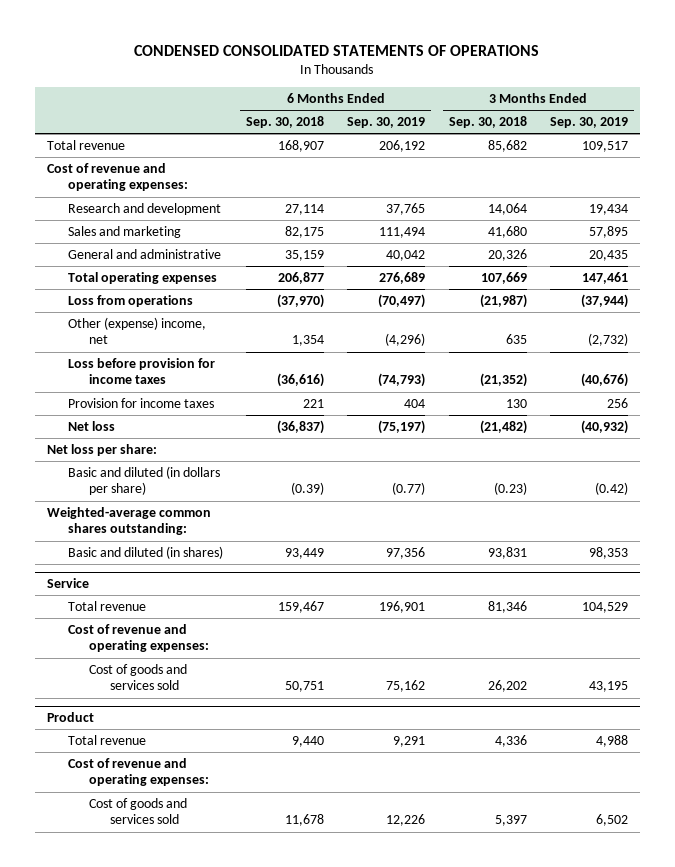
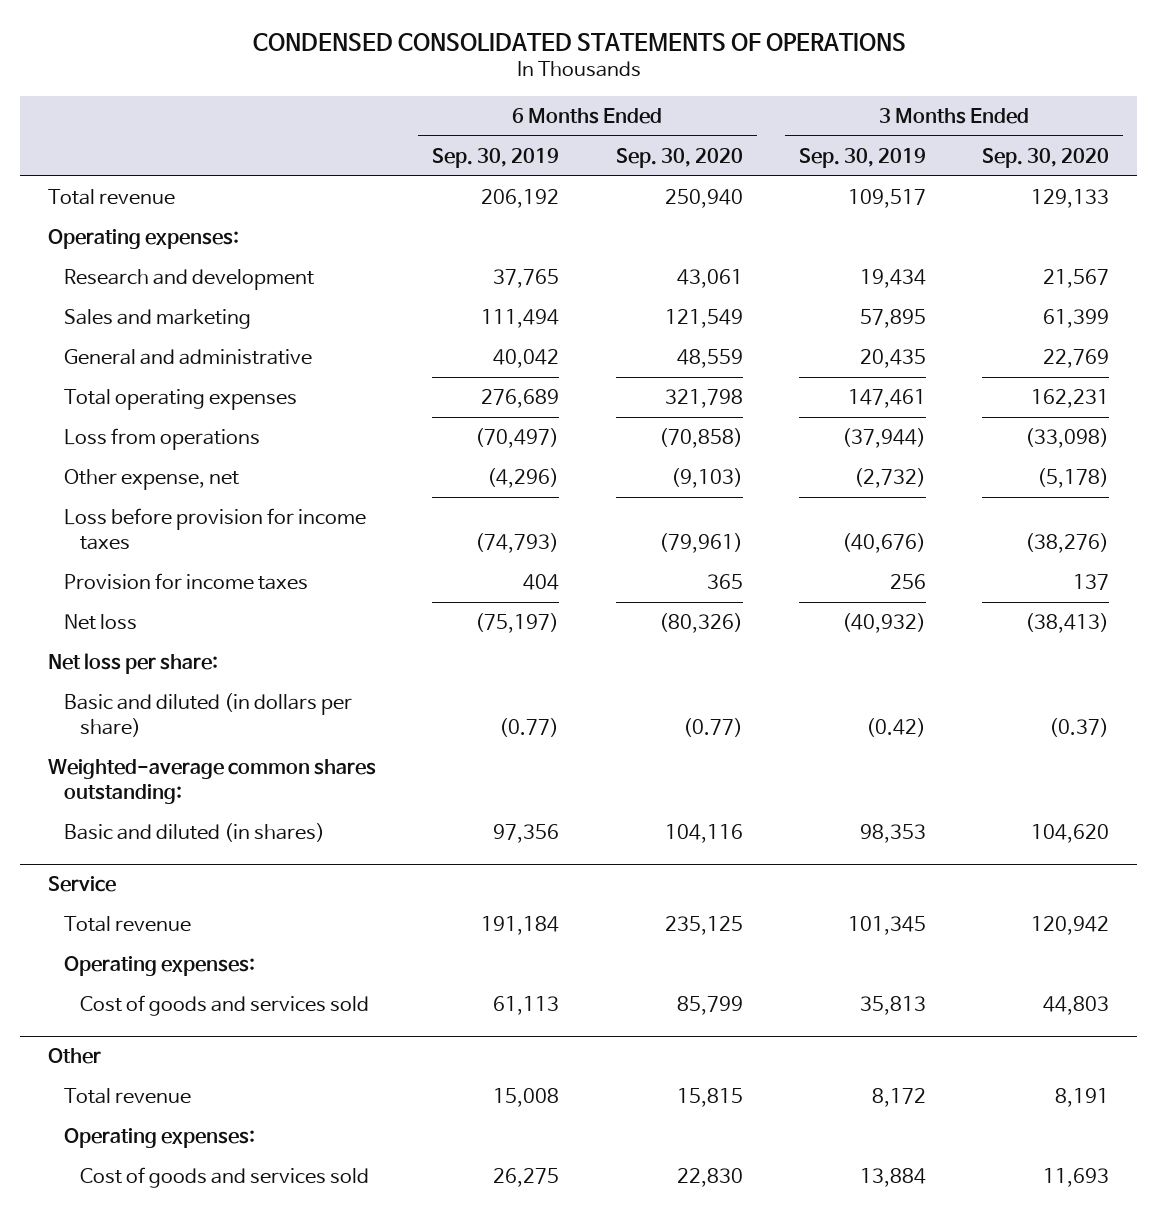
- | 6 Months Ended Sep. 30, 2018 | 6 Months Ended Sep. 30, 2019 | 3 Months Ended Sep. 30, 2018 | 3 Months Ended Sep. 30, 2019
+ | 6 Months Ended Sep. 30, 2019 | 6 Months Ended Sep. 30, 2020 | 3 Months Ended Sep. 30, 2019 | 3 Months Ended Sep. 30, 2020
- Cost of revenue and operating expenses:
+ Operating expenses:
- Other (expense) income, net | 1,354 | (4,296) | 635 | (2,732)
+ Other expense, net | (4,296) | (9,103) | (2,732) | (5,178)
@ Service
- Total revenue | 159,467 | 196,901 | 81,346 | 104,529
- Cost of revenue and operating expenses:
- Cost of goods and services sold | 50,751 | 75,162 | 26,202 | 43,195
- Product
- Total revenue | 9,440 | 9,291 | 4,336 | 4,988
- Cost of revenue and operating expenses:
- Cost of goods and services sold | 11,678 | 12,226 | 5,397 | 6,502
@ Service
+ Total revenue | 191,184 | 235,125 | 101,345 | 120,942
+ Operating expenses:
+ Cost of goods and services sold | 61,113 | 85,799 | 35,813 | 44,803
+ Other
+ Total revenue | 15,008 | 15,815 | 8,172 | 8,191
+ Operating expenses:
+ Cost of goods and services sold | 26,275 | 22,830 | 13,884 | 11,693

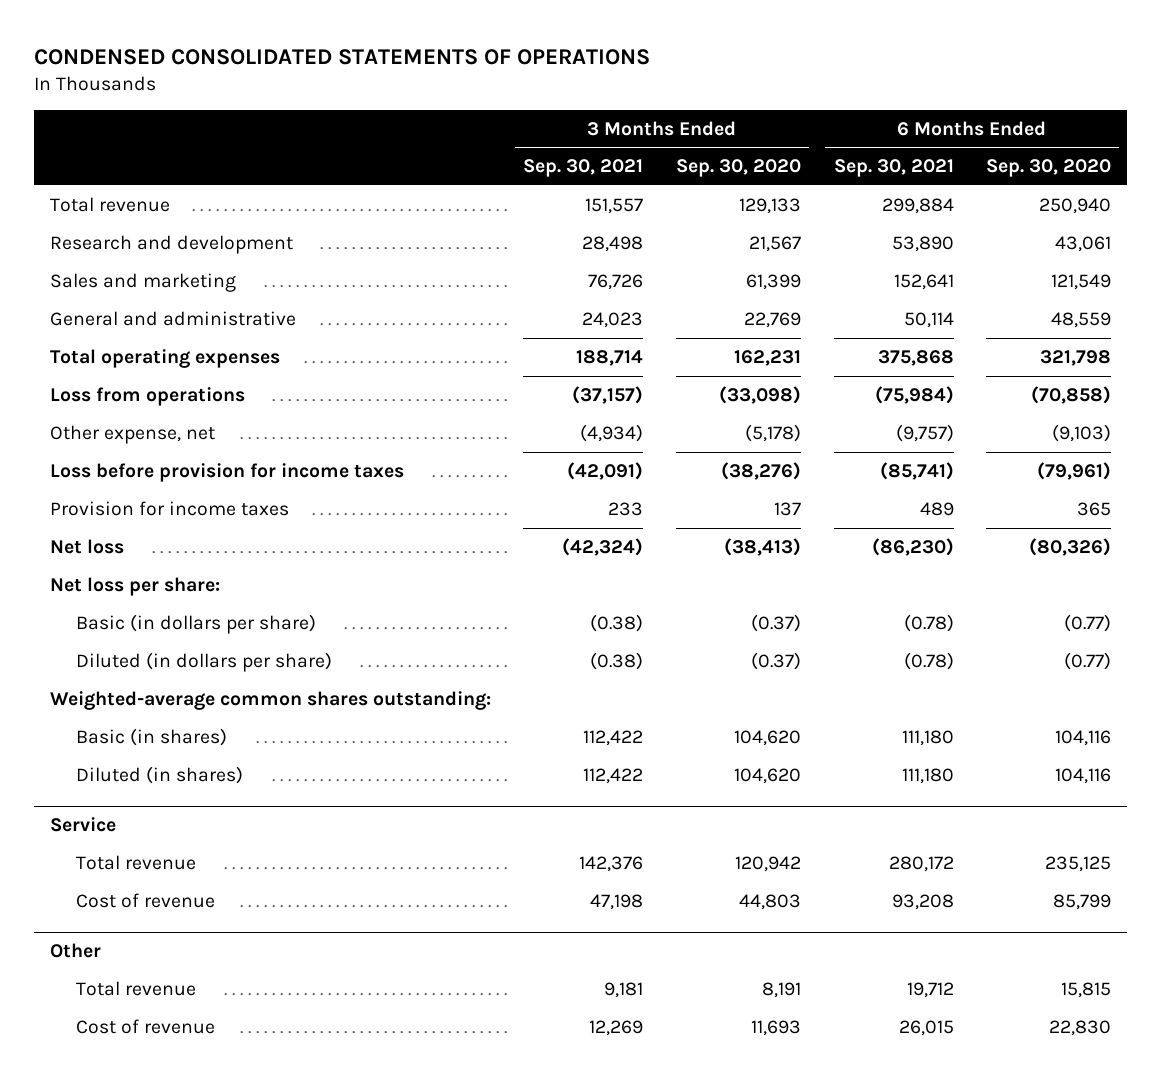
- | 6 Months Ended Sep. 30, 2019 | 6 Months Ended Sep. 30, 2020 | 3 Months Ended Sep. 30, 2019 | 3 Months Ended Sep. 30, 2020
+ | 3 Months Ended Sep. 30, 2021 | 3 Months Ended Sep. 30, 2020 | 6 Months Ended Sep. 30, 2021 | 6 Months Ended Sep. 30, 2020
- Operating expenses:
- Basic and diluted (in dollars per share) | (0.77) | (0.77) | (0.42) | (0.37)
+ Basic (in dollars per share) | (0.38) | (0.37) | (0.78) | (0.77)
+ Diluted (in dollars per share) | (0.38) | (0.37) | (0.78) | (0.77)
- Basic and diluted (in shares) | 97,356 | 104,116 | 98,353 | 104,620
+ Basic (in shares) | 112,422 | 104,620 | 111,180 | 104,116
+ Diluted (in shares) | 112,422 | 104,620 | 111,180 | 104,116
@ Service
- Operating expenses:
- Cost of goods and services sold | 61,113 | 85,799 | 35,813 | 44,803
+ Cost of revenue | 47,198 | 44,803 | 93,208 | 85,799
@ Other
- Operating expenses:
- Cost of goods and services sold | 26,275 | 22,830 | 13,884 | 11,693
+ Cost of revenue | 12,269 | 11,693 | 26,015 | 22,830

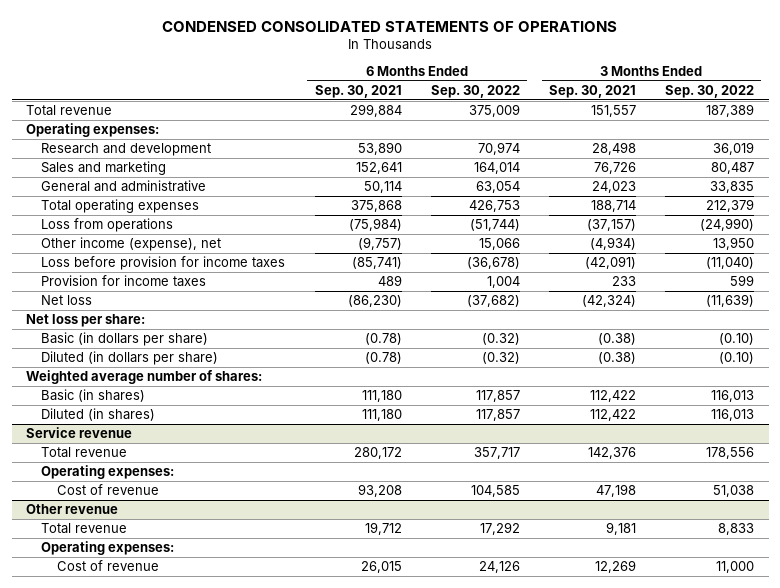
- | 3 Months Ended Sep. 30, 2021 | 3 Months Ended Sep. 30, 2020 | 6 Months Ended Sep. 30, 2021 | 6 Months Ended Sep. 30, 2020
+ | 6 Months Ended Sep. 30, 2021 | 6 Months Ended Sep. 30, 2022 | 3 Months Ended Sep. 30, 2021 | 3 Months Ended Sep. 30, 2022
+ Operating expenses:
- Other expense, net | (4,934) | (5,178) | (9,757) | (9,103)
+ Other income (expense), net | (9,757) | 15,066 | (4,934) | 13,950
- Weighted-average common shares outstanding:
+ Weighted average number of shares:
- Service
+ Service revenue
+ Operating expenses:
- Other
+ Other revenue
+ Operating expenses:

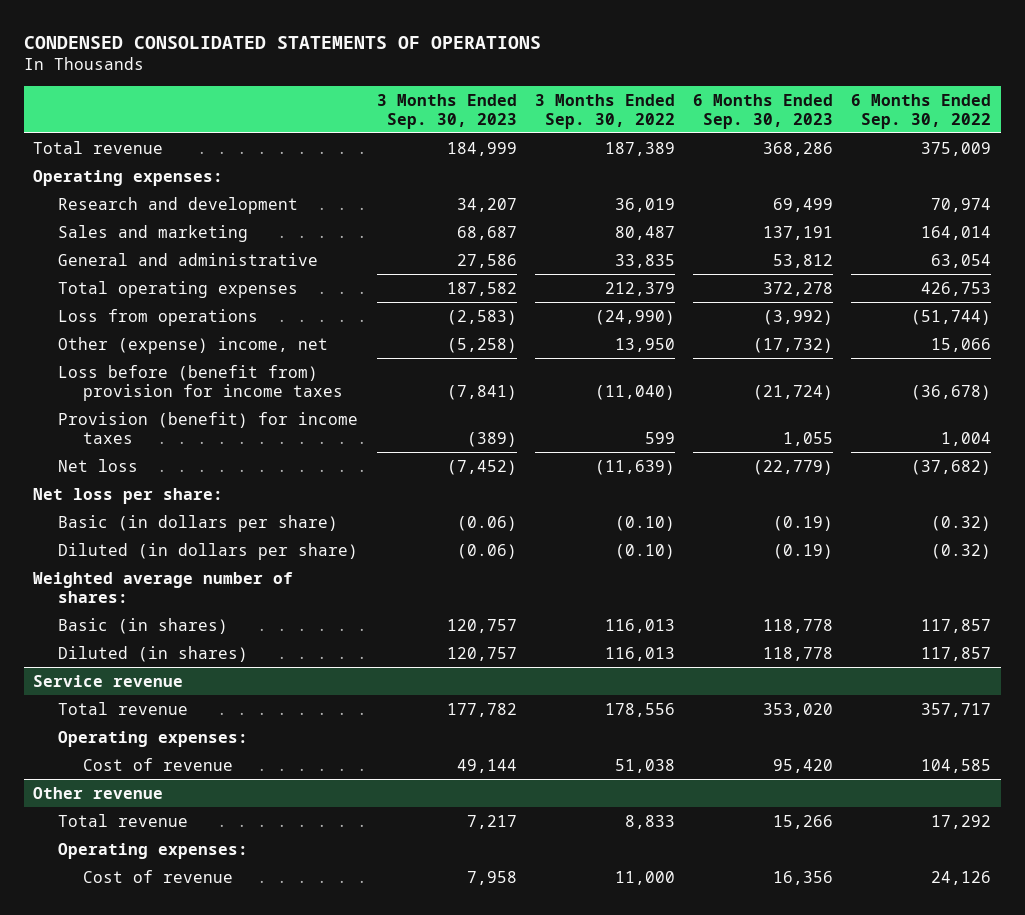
- | 6 Months Ended Sep. 30, 2021 | 6 Months Ended Sep. 30, 2022 | 3 Months Ended Sep. 30, 2021 | 3 Months Ended Sep. 30, 2022
+ | 3 Months Ended Sep. 30, 2023 | 3 Months Ended Sep. 30, 2022 | 6 Months Ended Sep. 30, 2023 | 6 Months Ended Sep. 30, 2022
- Other income (expense), net | (9,757) | 15,066 | (4,934) | 13,950
- Loss before provision for income taxes | (85,741) | (36,678) | (42,091) | (11,040)
- Provision for income taxes | 489 | 1,004 | 233 | 599
+ Other (expense) income, net | (5,258) | 13,950 | (17,732) | 15,066
+ Loss before (benefit from) provision for income taxes | (7,841) | (11,040) | (21,724) | (36,678)
+ Provision (benefit) for income taxes | (389) | 599 | 1,055 | 1,004

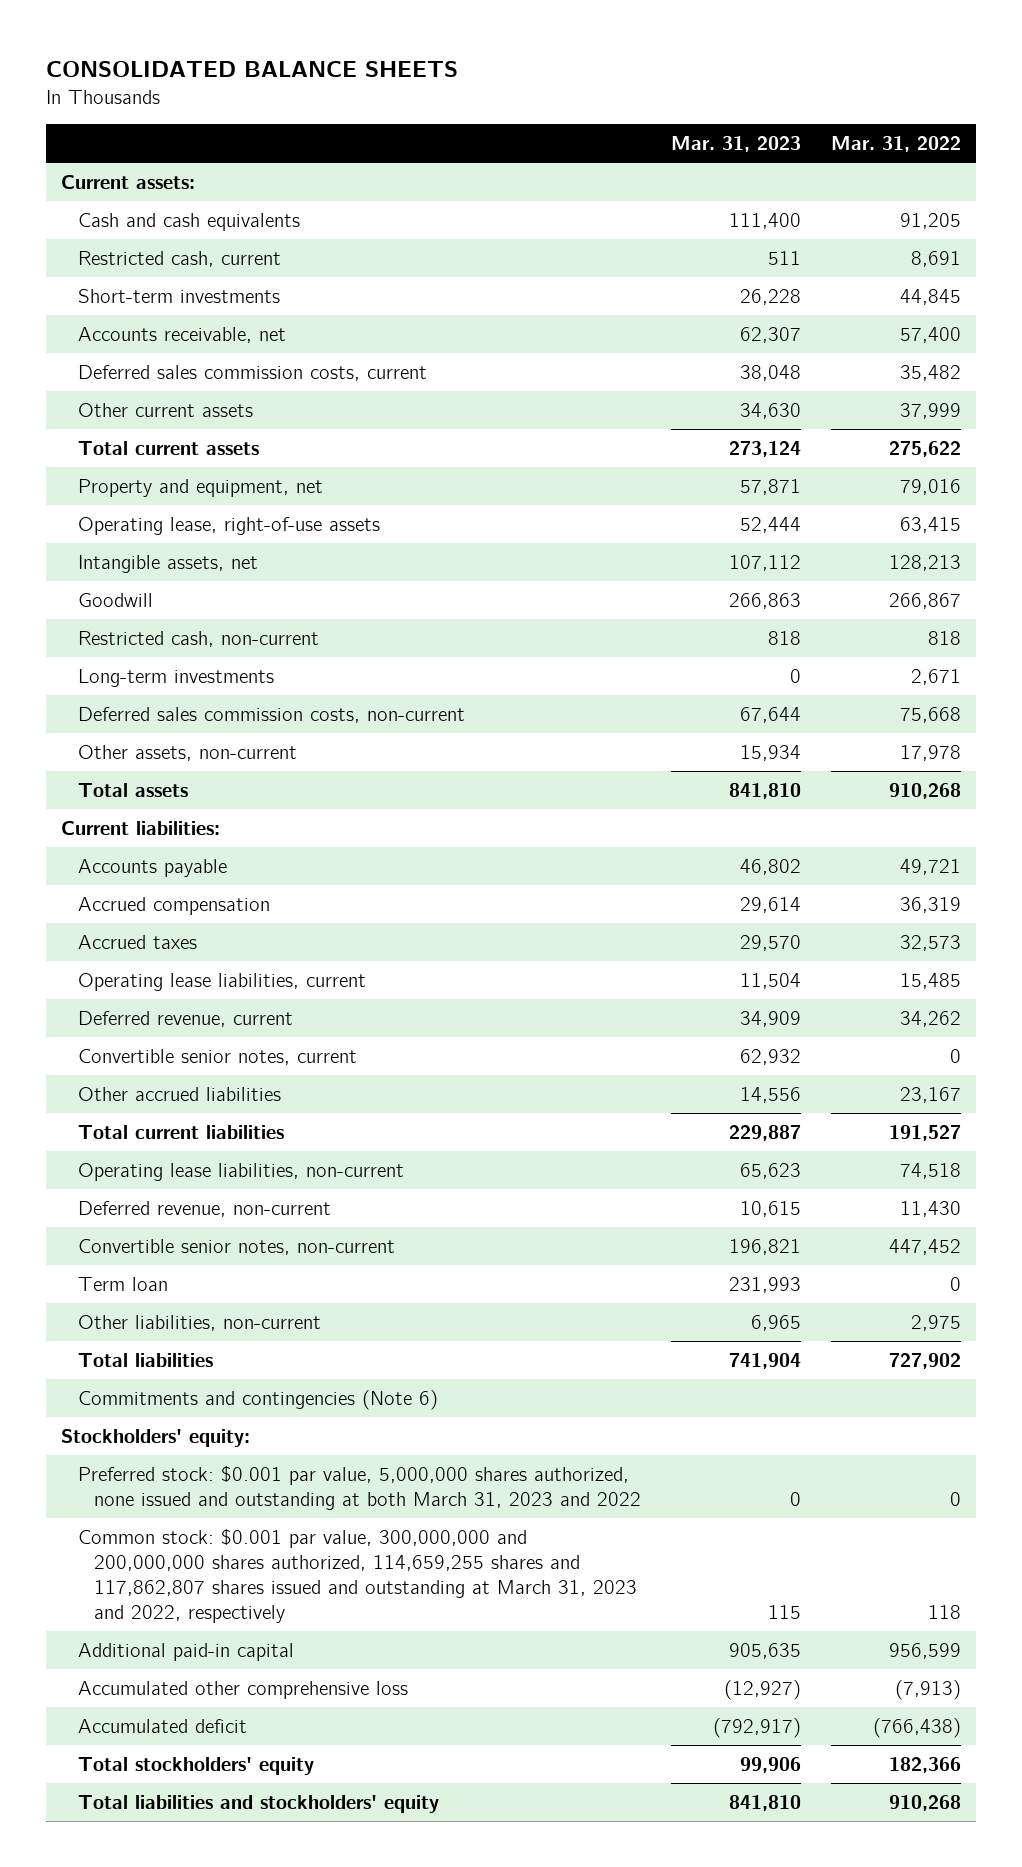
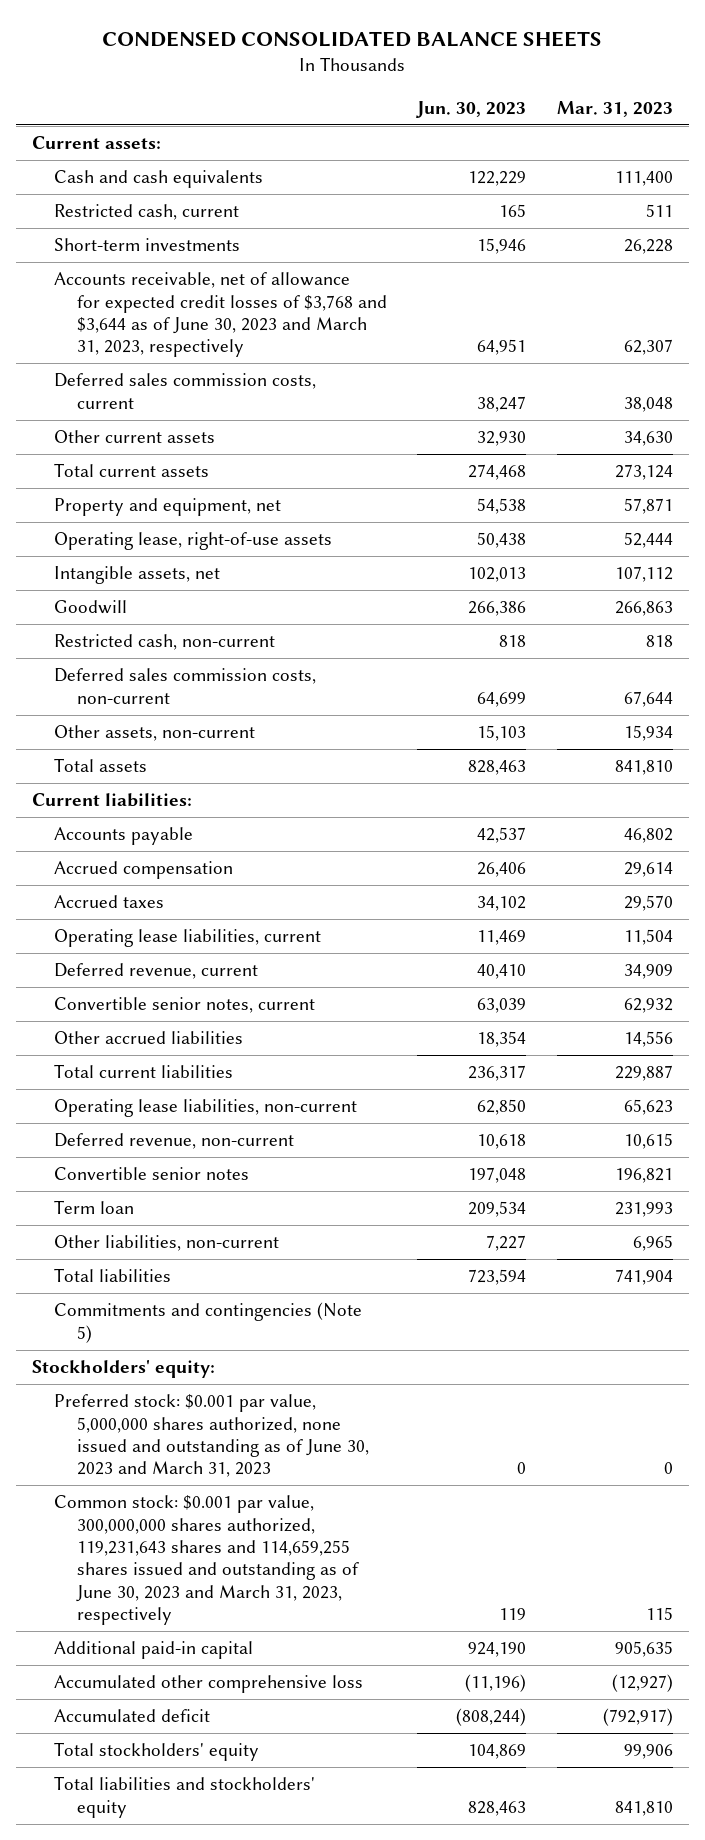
- CONSOLIDATED BALANCE SHEETS
+ CONDENSED CONSOLIDATED BALANCE SHEETS
- | Mar. 31, 2023 | Mar. 31, 2022
+ | Jun. 30, 2023 | Mar. 31, 2023
- Accounts receivable, net | 62,307 | 57,400
+ Accounts receivable, net of allowance for expected credit losses of $3,768 and $3,644 as of June 30, 2023 and March 31, 2023, respectively | 64,951 | 62,307
- Long-term investments | 0 | 2,671
- Convertible senior notes, non-current | 196,821 | 447,452
+ Convertible senior notes | 197,048 | 196,821
- Commitments and contingencies (Note 6)
+ Commitments and contingencies (Note 5)
- Preferred stock: $0.001 par value, 5,000,000 shares authorized, none issued and outstanding at both March 31, 2023 and 2022 | 0 | 0
- Common stock: $0.001 par value, 300,000,000 and 200,000,000 shares authorized, 114,659,255 shares and 117,862,807 shares issued and outstanding at March 31, 2023 and 2022, respectively | 115 | 118
+ Preferred stock: $0.001 par value, 5,000,000 shares authorized, none issued and outstanding as of June 30, 2023 and March 31, 2023 | 0 | 0
+ Common stock: $0.001 par value, 300,000,000 shares authorized, 119,231,643 shares and 114,659,255 shares issued and outstanding as of June 30, 2023 and March 31, 2023, respectively | 119 | 115

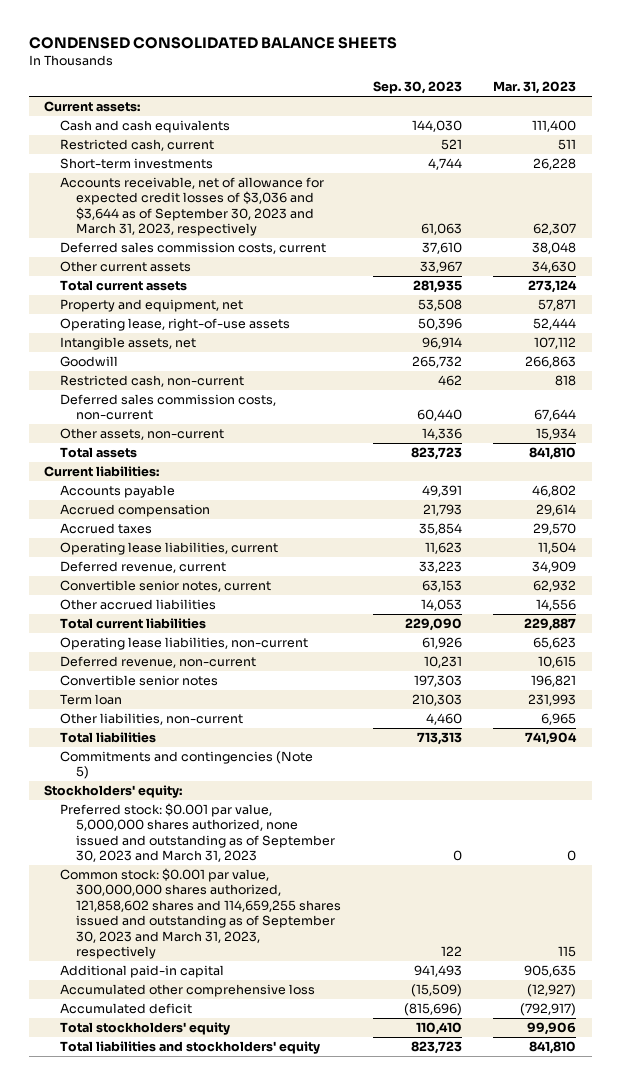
- | Jun. 30, 2023 | Mar. 31, 2023
+ | Sep. 30, 2023 | Mar. 31, 2023
- Accounts receivable, net of allowance for expected credit losses of $3,768 and $3,644 as of June 30, 2023 and March 31, 2023, respectively | 64,951 | 62,307
+ Accounts receivable, net of allowance for expected credit losses of $3,036 and $3,644 as of September 30, 2023 and March 31, 2023, respectively | 61,063 | 62,307
- Preferred stock: $0.001 par value, 5,000,000 shares authorized, none issued and outstanding as of June 30, 2023 and March 31, 2023 | 0 | 0
- Common stock: $0.001 par value, 300,000,000 shares authorized, 119,231,643 shares and 114,659,255 shares issued and outstanding as of June 30, 2023 and March 31, 2023, respectively | 119 | 115
+ Preferred stock: $0.001 par value, 5,000,000 shares authorized, none issued and outstanding as of September 30, 2023 and March 31, 2023 | 0 | 0
+ Common stock: $0.001 par value, 300,000,000 shares authorized, 121,858,602 shares and 114,659,255 shares issued and outstanding as of September 30, 2023 and March 31, 2023, respectively | 122 | 115

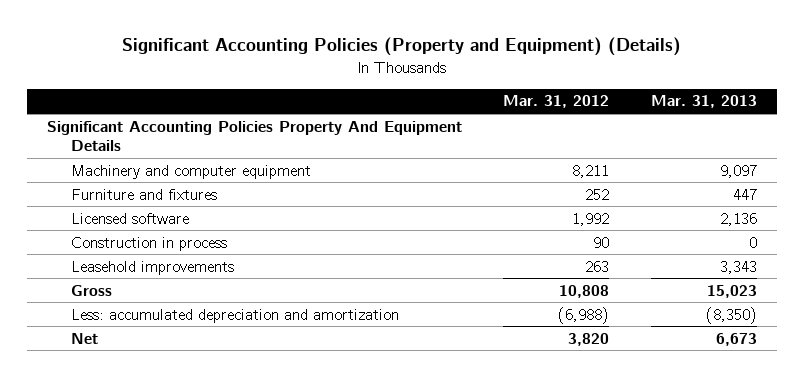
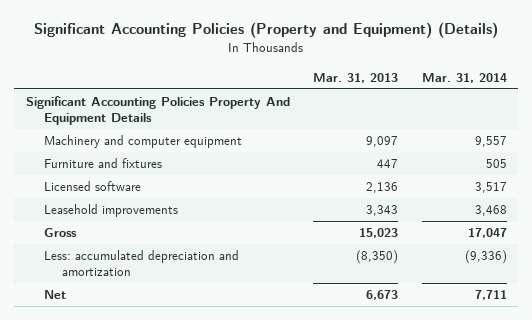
- | Mar. 31, 2012 | Mar. 31, 2013
+ | Mar. 31, 2013 | Mar. 31, 2014
- Construction in process | 90 | 0

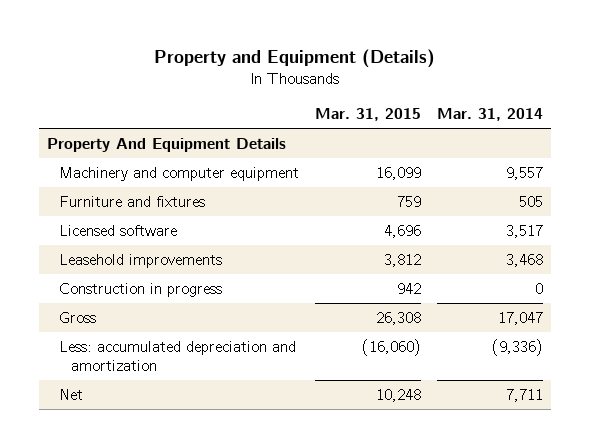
- Significant Accounting Policies (Property and Equipment) (Details)
+ Property and Equipment (Details)
- | Mar. 31, 2013 | Mar. 31, 2014
+ | Mar. 31, 2015 | Mar. 31, 2014
- Significant Accounting Policies Property And Equipment Details
+ Property And Equipment Details
+ Construction in progress | 942 | 0

